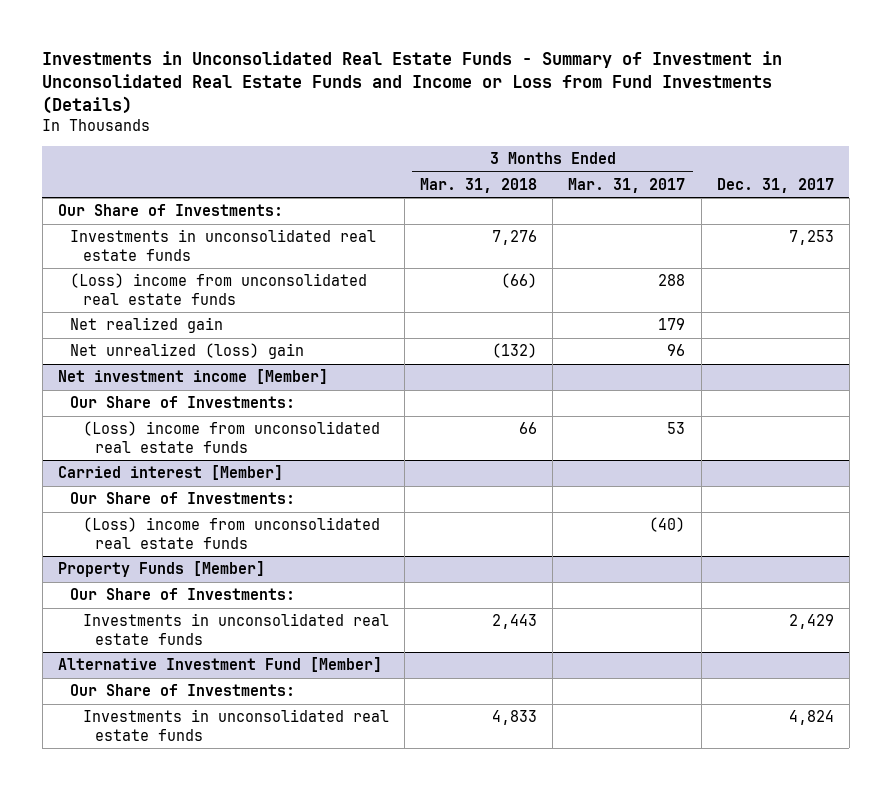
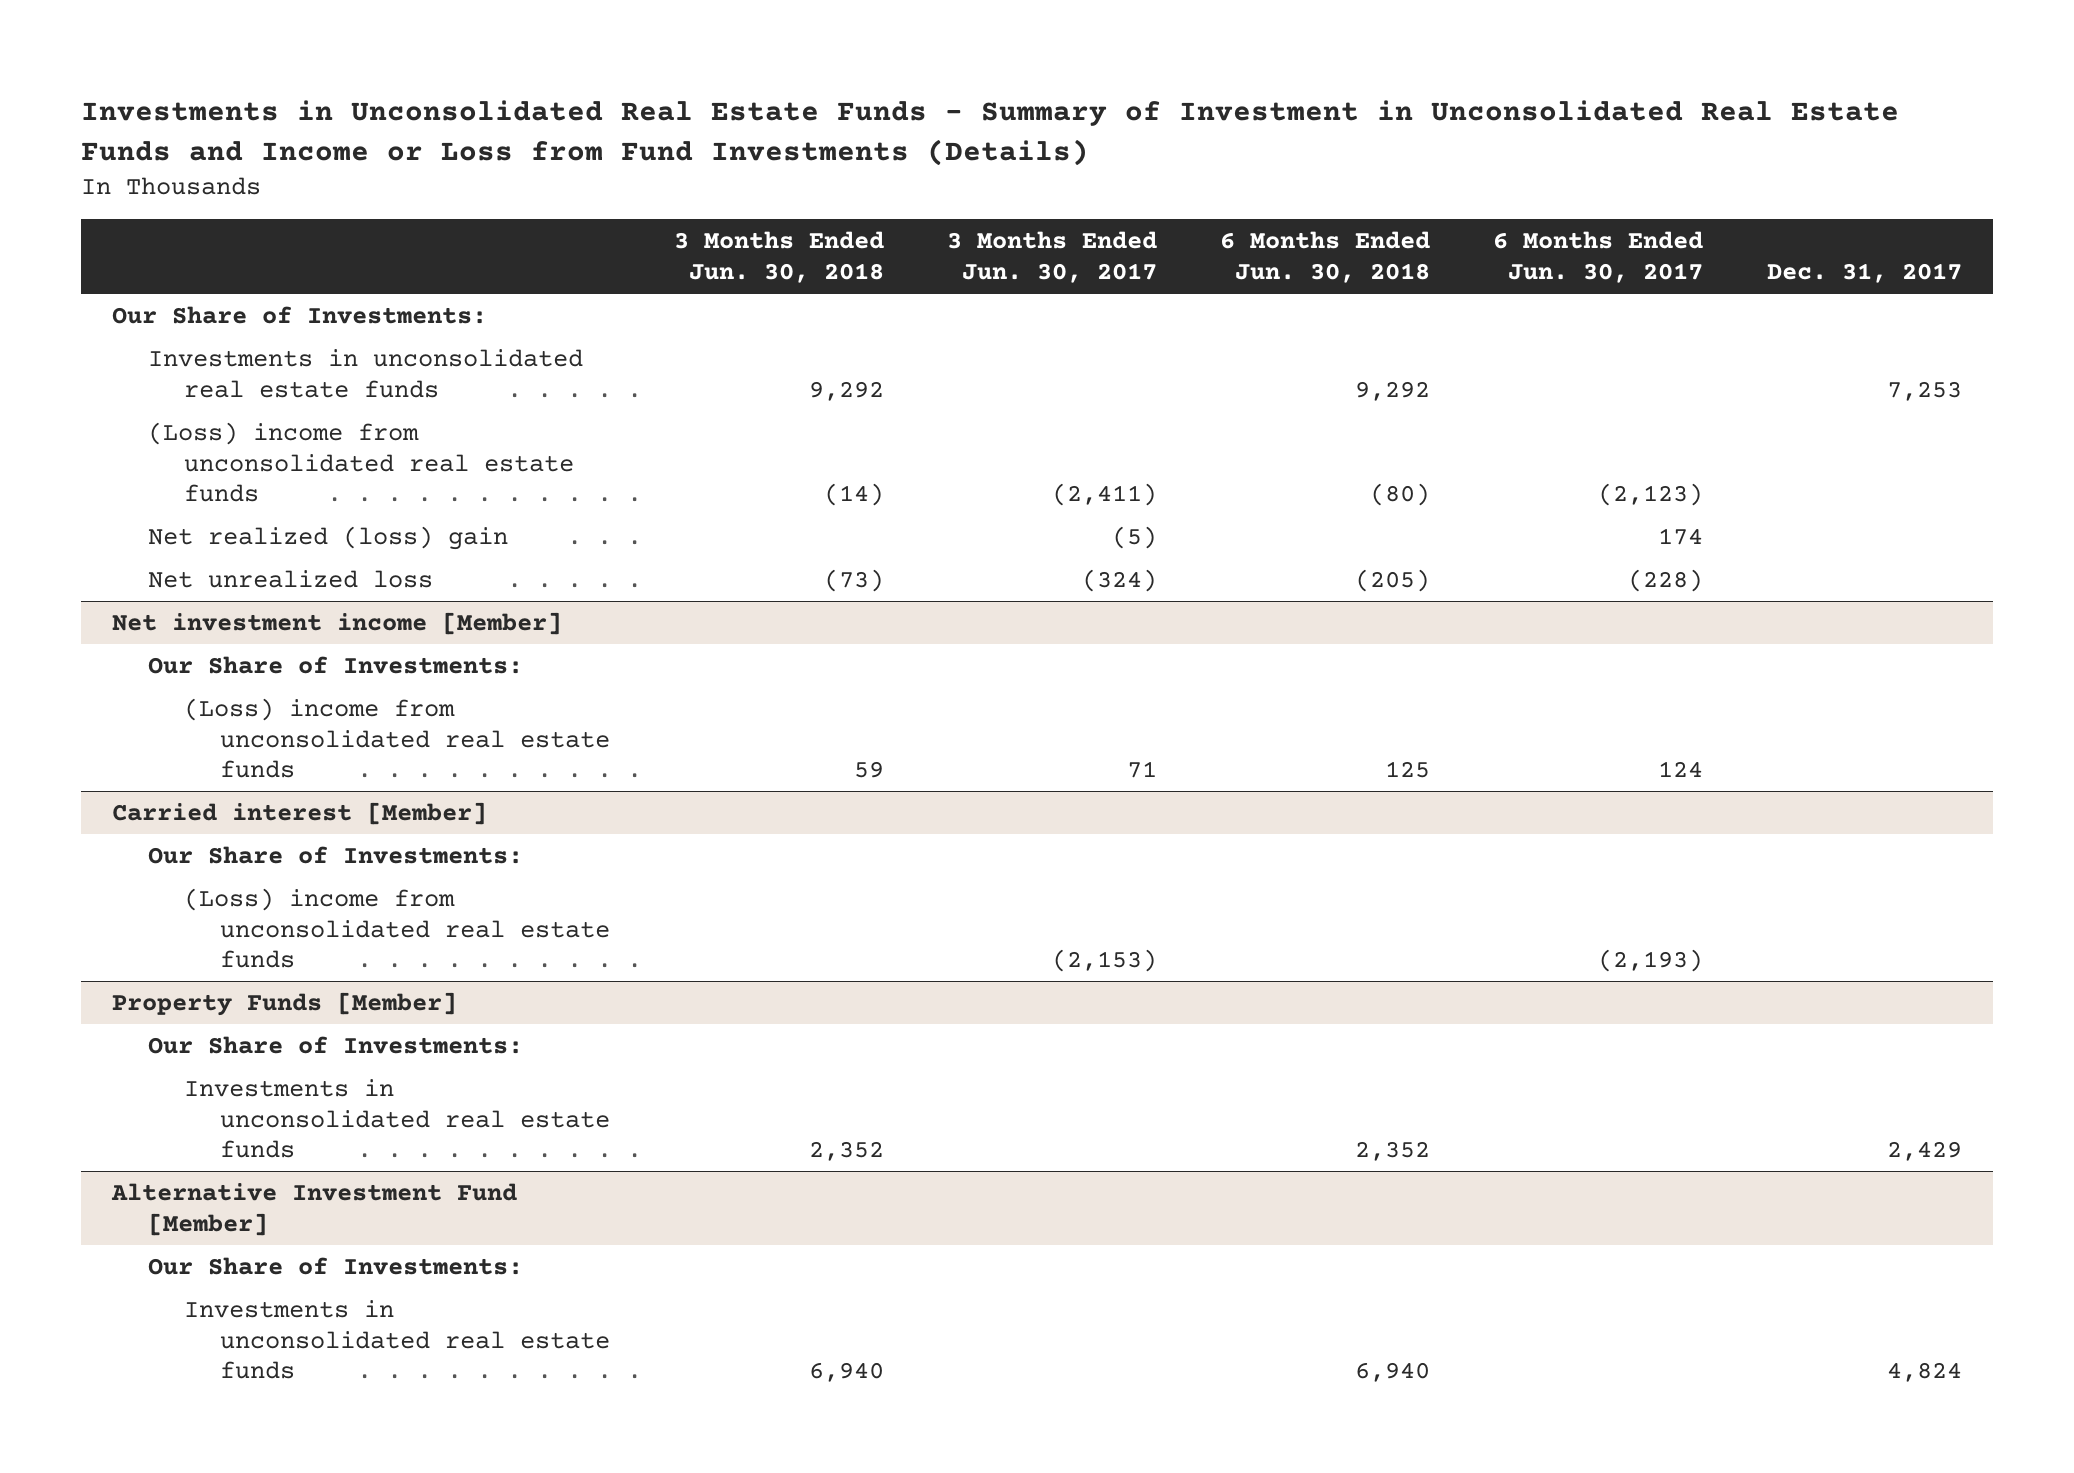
- | 3 Months Ended Mar. 31, 2018 | 3 Months Ended Mar. 31, 2017 | Dec. 31, 2017
+ | 3 Months Ended Jun. 30, 2018 | 3 Months Ended Jun. 30, 2017 | 6 Months Ended Jun. 30, 2018 | 6 Months Ended Jun. 30, 2017 | Dec. 31, 2017
- Net realized gain | | 179 |
- Net unrealized (loss) gain | (132) | 96 |
+ Net realized (loss) gain | | (5) | | 174 |
+ Net unrealized loss | (73) | (324) | (205) | (228) |

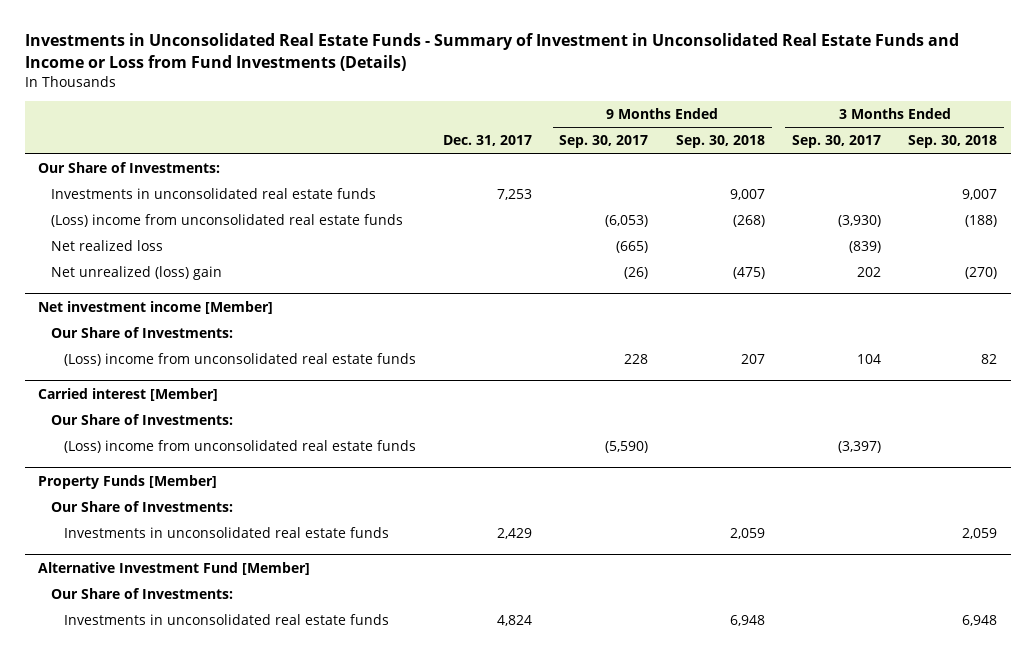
- | 3 Months Ended Jun. 30, 2018 | 3 Months Ended Jun. 30, 2017 | 6 Months Ended Jun. 30, 2018 | 6 Months Ended Jun. 30, 2017 | Dec. 31, 2017
+ | Dec. 31, 2017 | 9 Months Ended Sep. 30, 2017 | 9 Months Ended Sep. 30, 2018 | 3 Months Ended Sep. 30, 2017 | 3 Months Ended Sep. 30, 2018
- Net realized (loss) gain | | (5) | | 174 |
- Net unrealized loss | (73) | (324) | (205) | (228) |
+ Net realized loss | | (665) | | (839) |
+ Net unrealized (loss) gain | | (26) | (475) | 202 | (270)

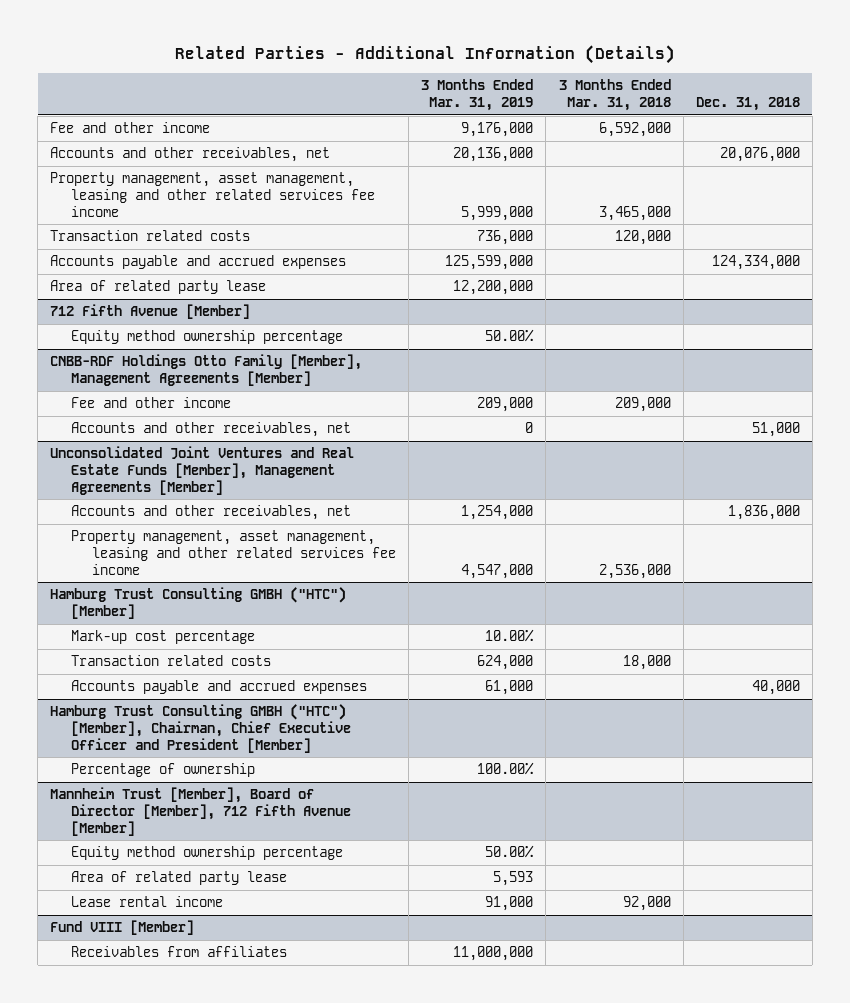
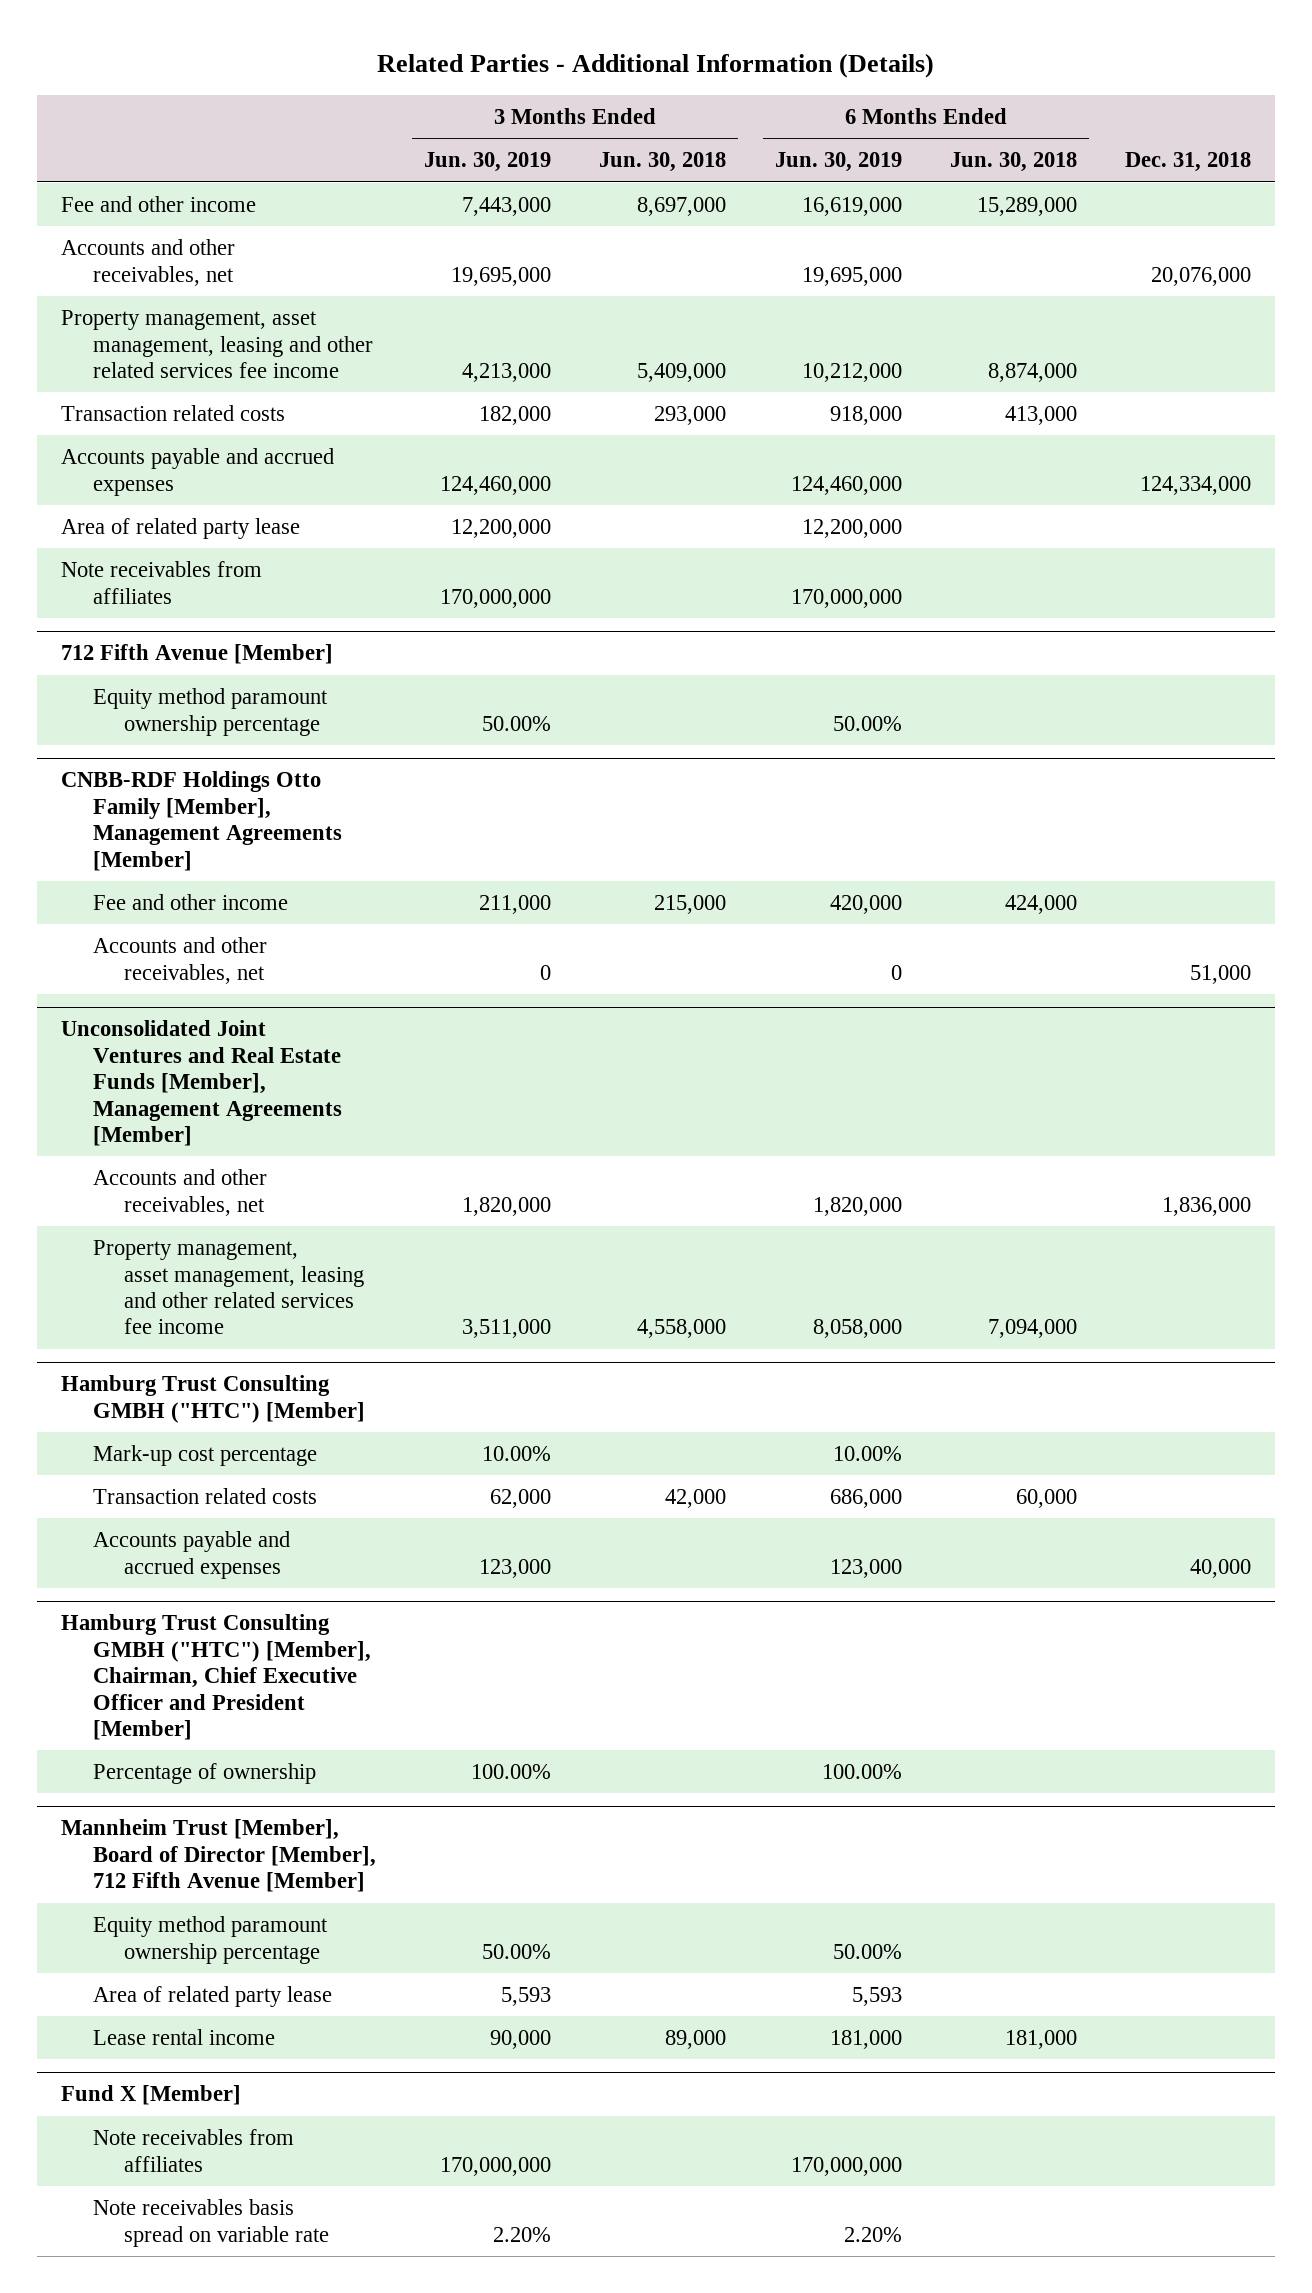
- | 3 Months Ended Mar. 31, 2019 | 3 Months Ended Mar. 31, 2018 | Dec. 31, 2018
+ | 3 Months Ended Jun. 30, 2019 | 3 Months Ended Jun. 30, 2018 | 6 Months Ended Jun. 30, 2019 | 6 Months Ended Jun. 30, 2018 | Dec. 31, 2018
+ Note receivables from affiliates | 170,000,000 | | 170,000,000 | |
@ 712 Fifth Avenue [Member]
- Equity method ownership percentage | 50.00% | |
+ Equity method paramount ownership percentage | 50.00% | | 50.00% | |
@ Mannheim Trust [Member], Board of Director [Member], 712 Fifth Avenue [Member]
- Equity method ownership percentage | 50.00% | |
+ Equity method paramount ownership percentage | 50.00% | | 50.00% | |
- Fund VIII [Member]
- Receivables from affiliates | 11,000,000 | |
+ Fund X [Member]
+ Note receivables from affiliates | 170,000,000 | | 170,000,000 | |
+ Note receivables basis spread on variable rate | 2.20% | | 2.20% | |

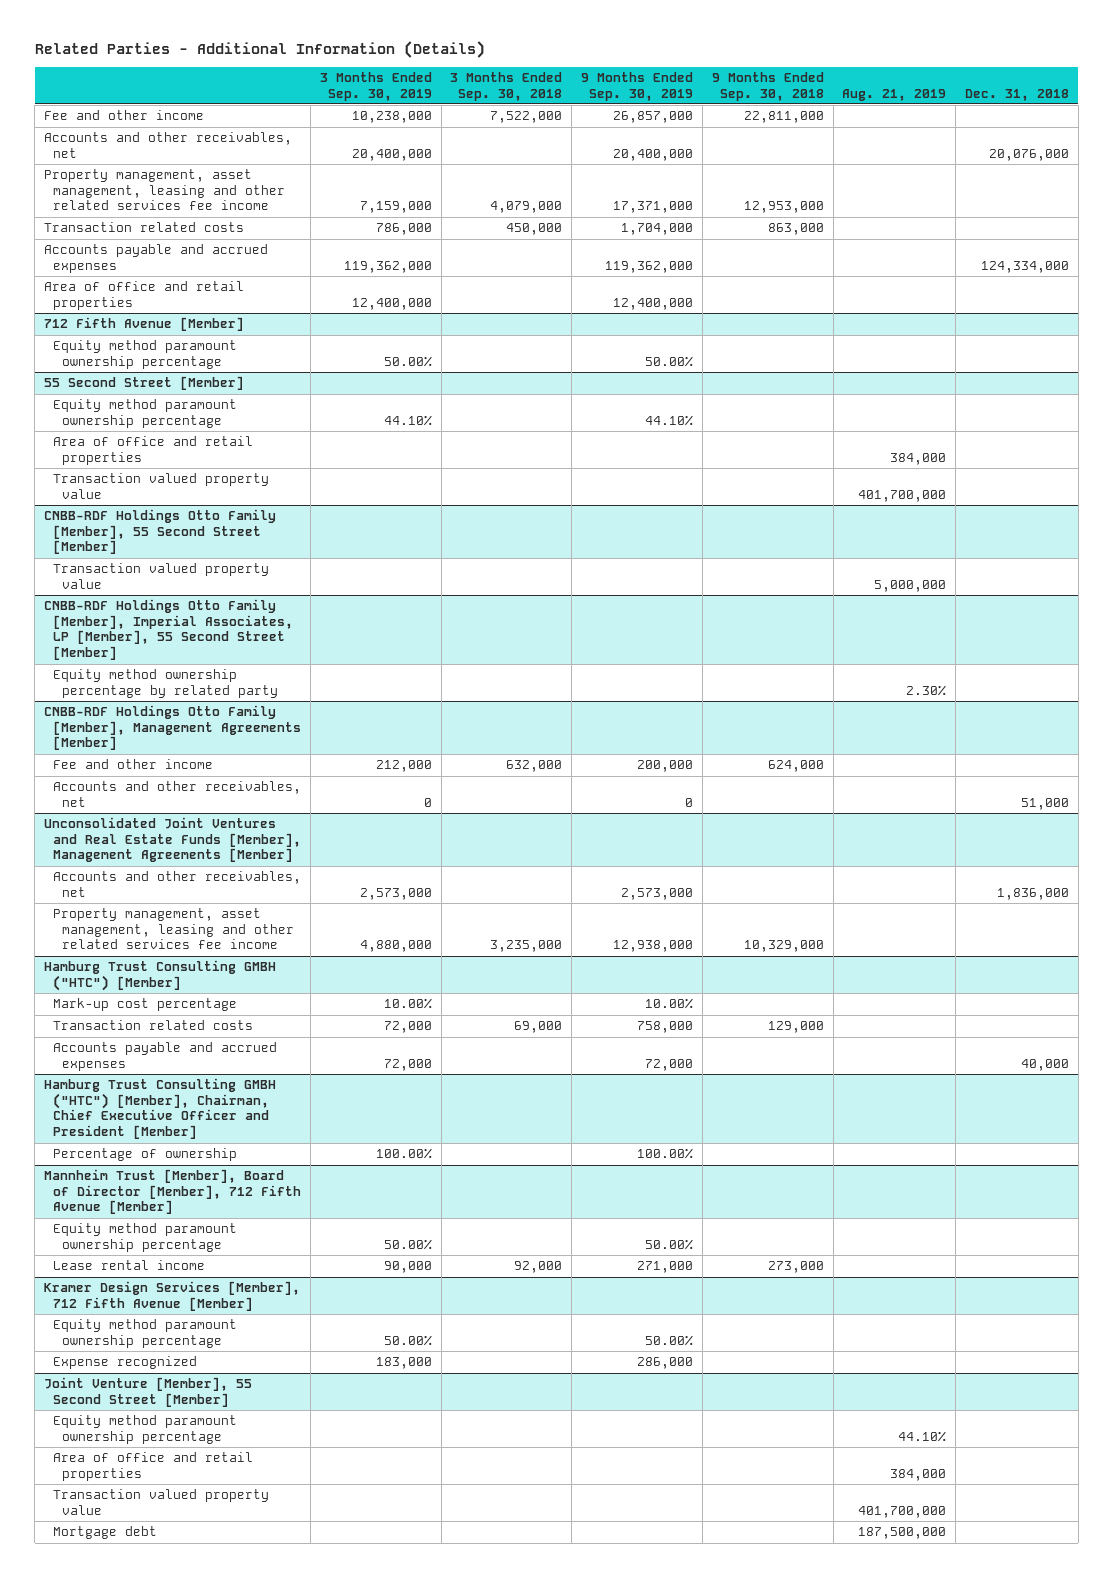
- | 3 Months Ended Jun. 30, 2019 | 3 Months Ended Jun. 30, 2018 | 6 Months Ended Jun. 30, 2019 | 6 Months Ended Jun. 30, 2018 | Dec. 31, 2018
+ | 3 Months Ended Sep. 30, 2019 | 3 Months Ended Sep. 30, 2018 | 9 Months Ended Sep. 30, 2019 | 9 Months Ended Sep. 30, 2018 | Aug. 21, 2019 | Dec. 31, 2018
- Area of related party lease | 12,200,000 | | 12,200,000 | |
- Note receivables from affiliates | 170,000,000 | | 170,000,000 | |
+ Area of office and retail properties | 12,400,000 | | 12,400,000 | | |
+ 55 Second Street [Member]
+ Equity method paramount ownership percentage | 44.10% | | 44.10% | | |
+ Area of office and retail properties | | | | | 384,000 |
+ Transaction valued property value | | | | | 401,700,000 |
+ CNBB-RDF Holdings Otto Family [Member], 55 Second Street [Member]
+ Transaction valued property value | | | | | 5,000,000 |
+ CNBB-RDF Holdings Otto Family [Member], Imperial Associates, LP [Member], 55 Second Street [Member]
+ Equity method ownership percentage by related party | | | | | 2.30% |
@ Mannheim Trust [Member], Board of Director [Member], 712 Fifth Avenue [Member]
- Area of related party lease | 5,593 | | 5,593 | |
- Fund X [Member]
- Note receivables from affiliates | 170,000,000 | | 170,000,000 | |
- Note receivables basis spread on variable rate | 2.20% | | 2.20% | |
+ Kramer Design Services [Member], 712 Fifth Avenue [Member]
+ Equity method paramount ownership percentage | 50.00% | | 50.00% | | |
+ Expense recognized | 183,000 | | 286,000 | | |
+ Joint Venture [Member], 55 Second Street [Member]
+ Equity method paramount ownership percentage | | | | | 44.10% |
+ Area of office and retail properties | | | | | 384,000 |
+ Transaction valued property value | | | | | 401,700,000 |
+ Mortgage debt | | | | | 187,500,000 |

